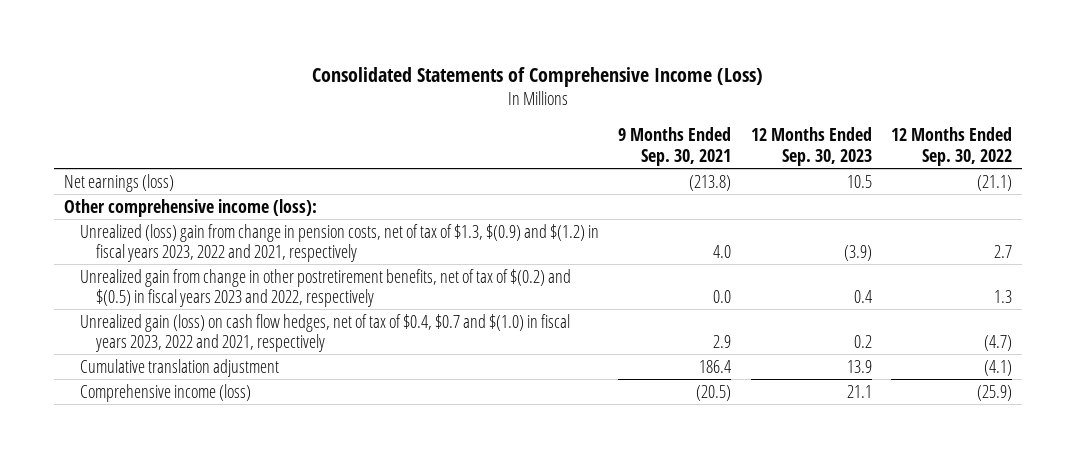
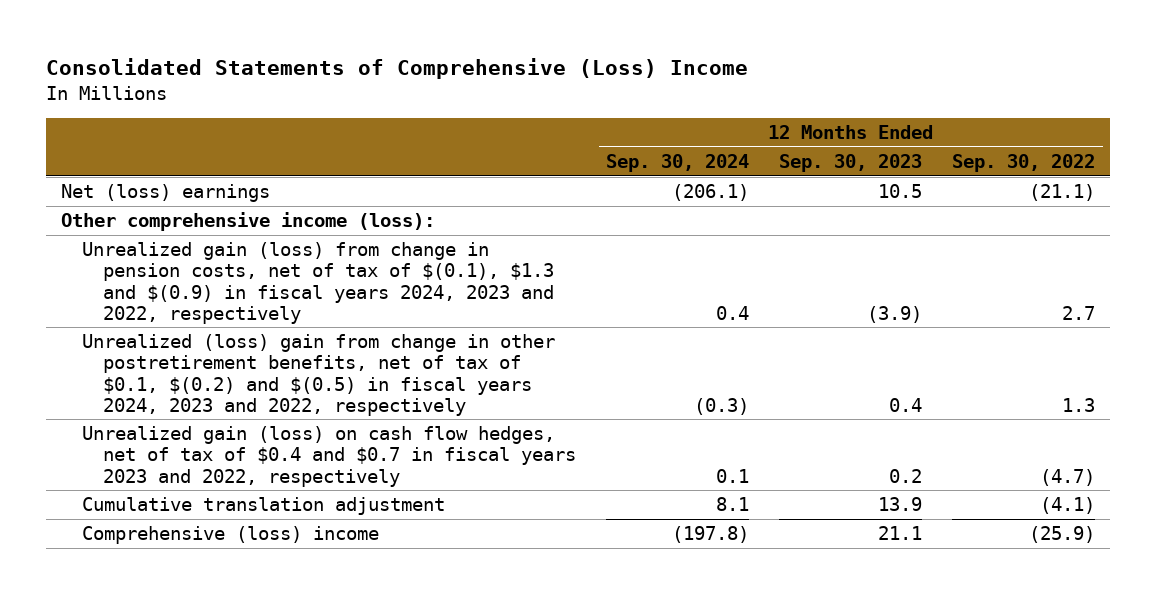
- Consolidated Statements of Comprehensive Income (Loss)
+ Consolidated Statements of Comprehensive (Loss) Income
- | 9 Months Ended Sep. 30, 2021 | 12 Months Ended Sep. 30, 2023 | 12 Months Ended Sep. 30, 2022
+ | 12 Months Ended Sep. 30, 2024 | 12 Months Ended Sep. 30, 2023 | 12 Months Ended Sep. 30, 2022
- Net earnings (loss) | (213.8) | 10.5 | (21.1)
+ Net (loss) earnings | (206.1) | 10.5 | (21.1)
- Unrealized (loss) gain from change in pension costs, net of tax of $1.3, $(0.9) and $(1.2) in fiscal years 2023, 2022 and 2021, respectively | 4.0 | (3.9) | 2.7
- Unrealized gain from change in other postretirement benefits, net of tax of $(0.2) and $(0.5) in fiscal years 2023 and 2022, respectively | 0.0 | 0.4 | 1.3
- Unrealized gain (loss) on cash flow hedges, net of tax of $0.4, $0.7 and $(1.0) in fiscal years 2023, 2022 and 2021, respectively | 2.9 | 0.2 | (4.7)
+ Unrealized gain (loss) from change in pension costs, net of tax of $(0.1), $1.3 and $(0.9) in fiscal years 2024, 2023 and 2022, respectively | 0.4 | (3.9) | 2.7
+ Unrealized (loss) gain from change in other postretirement benefits, net of tax of $0.1, $(0.2) and $(0.5) in fiscal years 2024, 2023 and 2022, respectively | (0.3) | 0.4 | 1.3
+ Unrealized gain (loss) on cash flow hedges, net of tax of $0.4 and $0.7 in fiscal years 2023 and 2022, respectively | 0.1 | 0.2 | (4.7)
- Comprehensive income (loss) | (20.5) | 21.1 | (25.9)
+ Comprehensive (loss) income | (197.8) | 21.1 | (25.9)

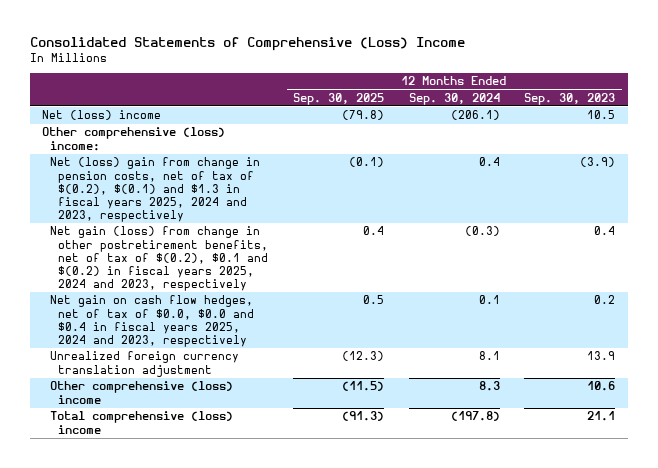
- | 12 Months Ended Sep. 30, 2024 | 12 Months Ended Sep. 30, 2023 | 12 Months Ended Sep. 30, 2022
+ | 12 Months Ended Sep. 30, 2025 | 12 Months Ended Sep. 30, 2024 | 12 Months Ended Sep. 30, 2023
- Net (loss) earnings | (206.1) | 10.5 | (21.1)
- Other comprehensive income (loss):
- Unrealized gain (loss) from change in pension costs, net of tax of $(0.1), $1.3 and $(0.9) in fiscal years 2024, 2023 and 2022, respectively | 0.4 | (3.9) | 2.7
- Unrealized (loss) gain from change in other postretirement benefits, net of tax of $0.1, $(0.2) and $(0.5) in fiscal years 2024, 2023 and 2022, respectively | (0.3) | 0.4 | 1.3
- Unrealized gain (loss) on cash flow hedges, net of tax of $0.4 and $0.7 in fiscal years 2023 and 2022, respectively | 0.1 | 0.2 | (4.7)
- Cumulative translation adjustment | 8.1 | 13.9 | (4.1)
- Comprehensive (loss) income | (197.8) | 21.1 | (25.9)
+ Net (loss) income | (79.8) | (206.1) | 10.5
+ Other comprehensive (loss) income:
+ Net (loss) gain from change in pension costs, net of tax of $(0.2), $(0.1) and $1.3 in fiscal years 2025, 2024 and 2023, respectively | (0.1) | 0.4 | (3.9)
+ Net gain (loss) from change in other postretirement benefits, net of tax of $(0.2), $0.1 and $(0.2) in fiscal years 2025, 2024 and 2023, respectively | 0.4 | (0.3) | 0.4
+ Net gain on cash flow hedges, net of tax of $0.0, $0.0 and $0.4 in fiscal years 2025, 2024 and 2023, respectively | 0.5 | 0.1 | 0.2
+ Unrealized foreign currency translation adjustment | (12.3) | 8.1 | 13.9
+ Other comprehensive (loss) income | (11.5) | 8.3 | 10.6
+ Total comprehensive (loss) income | (91.3) | (197.8) | 21.1

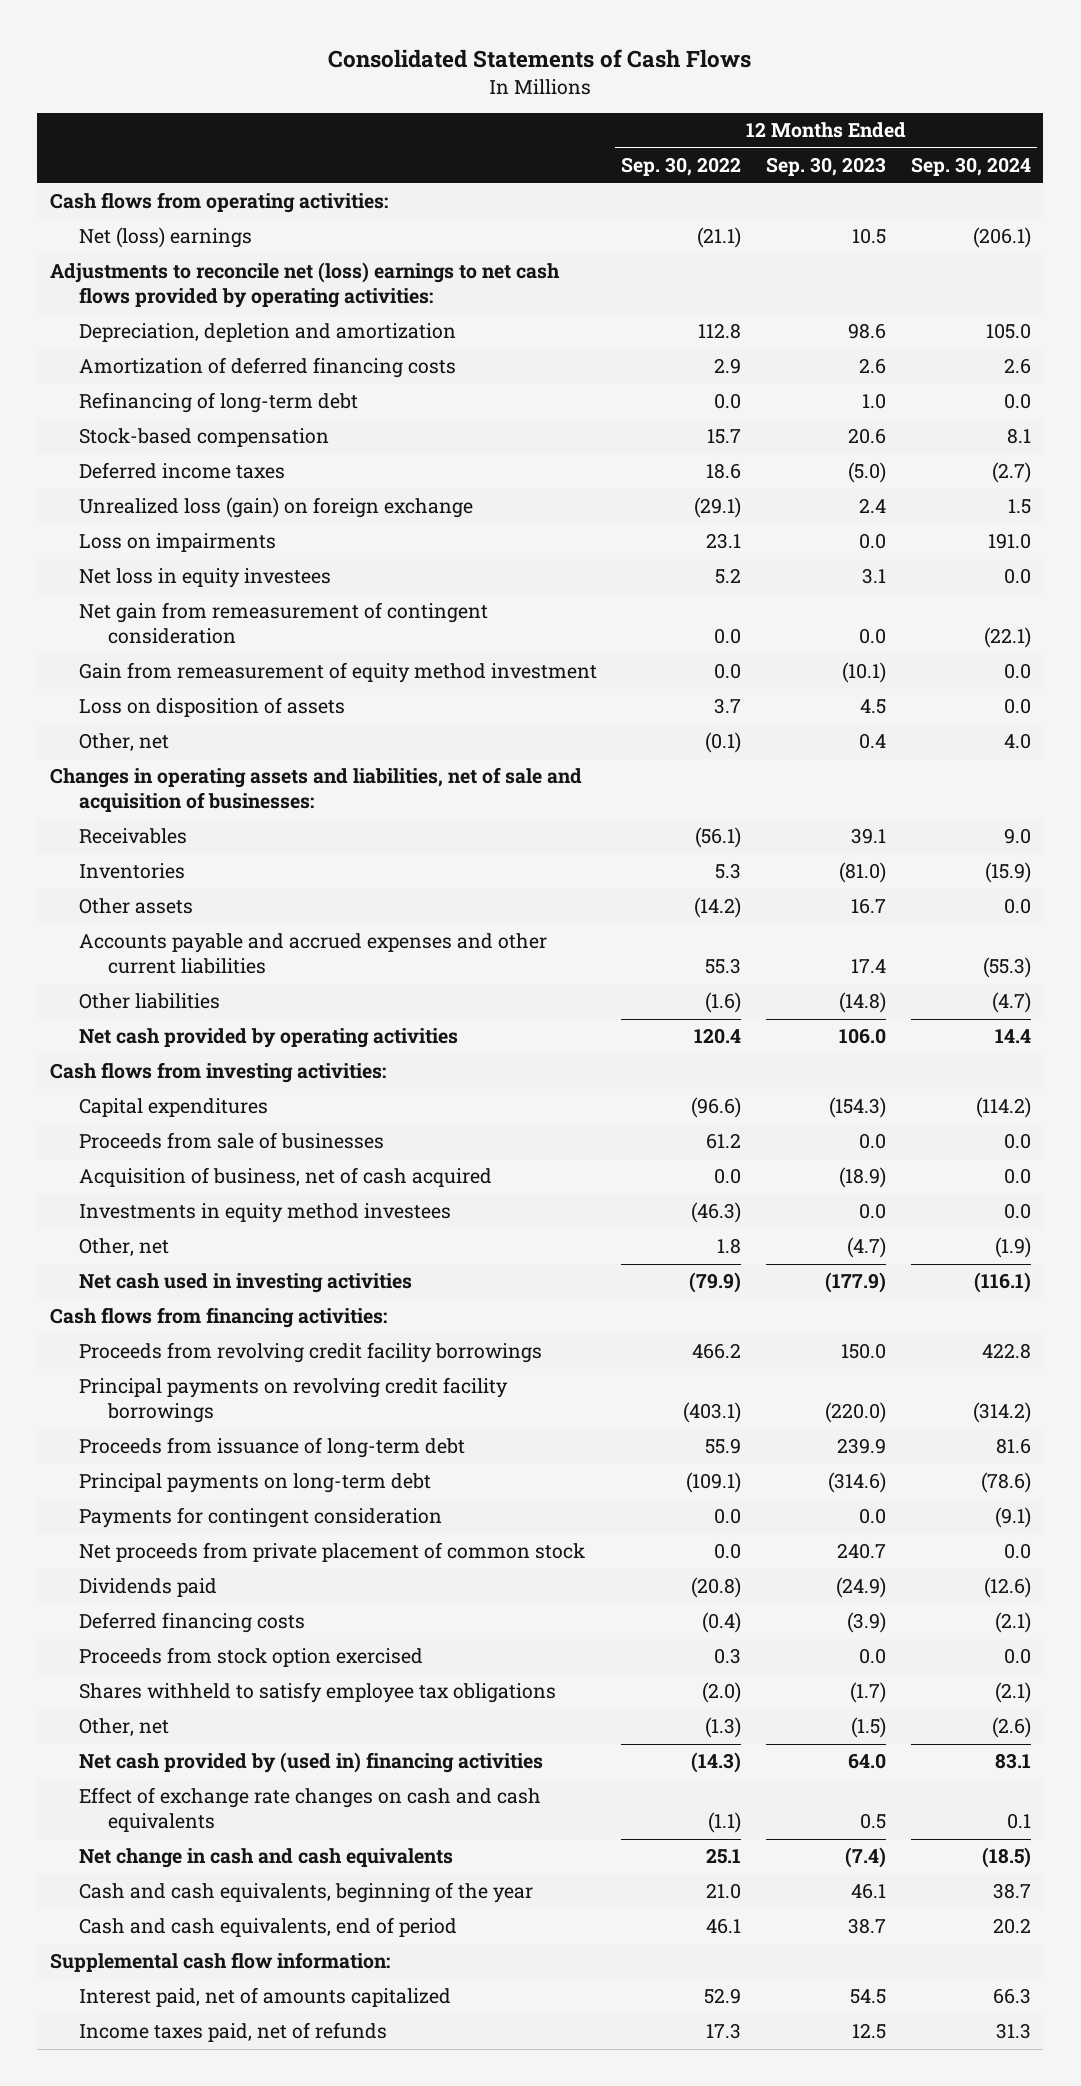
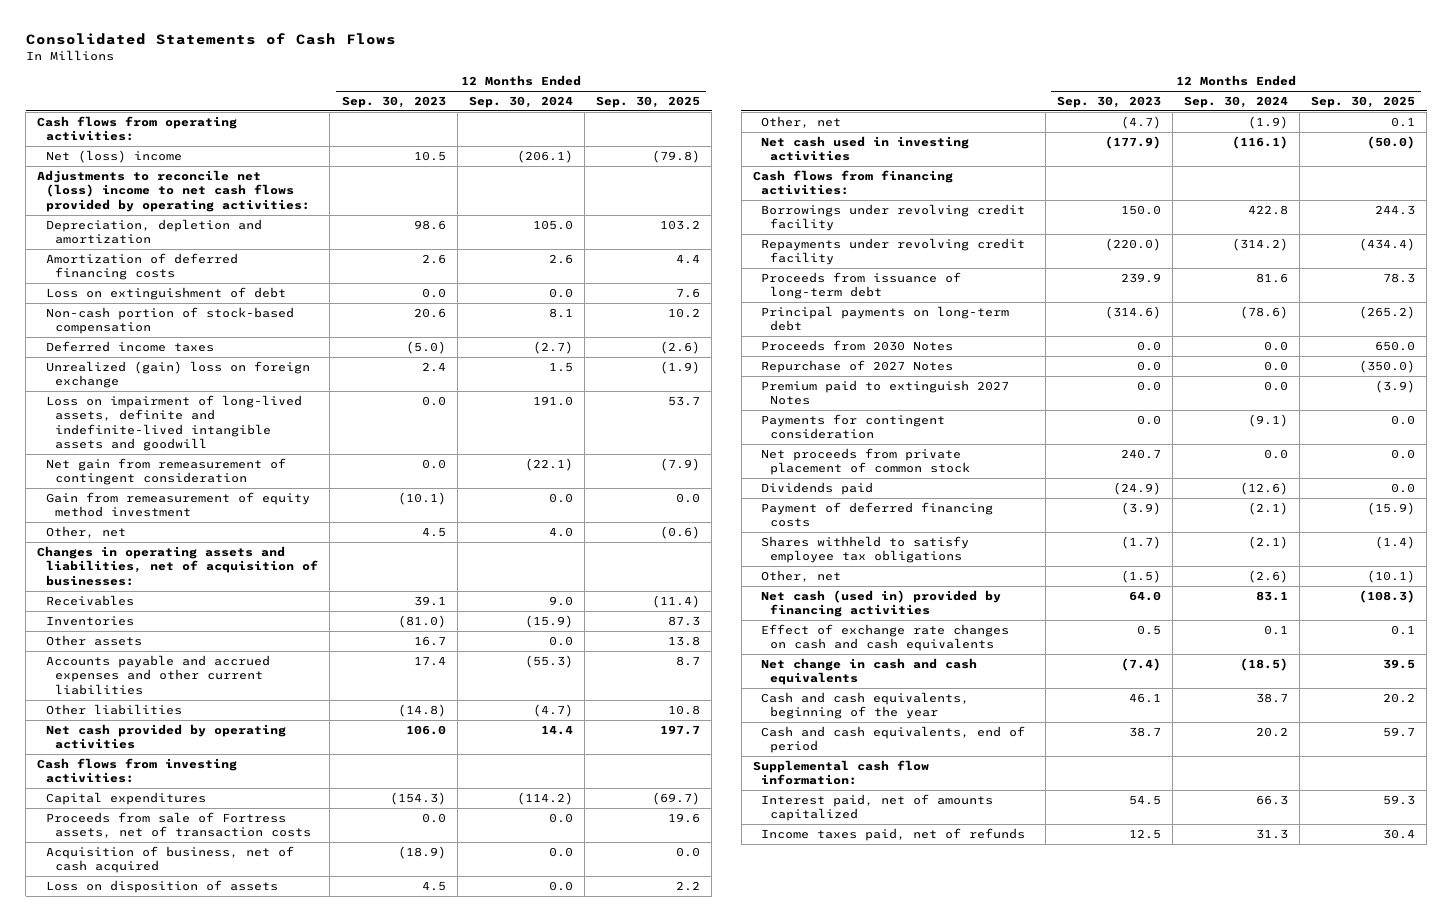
- | 12 Months Ended Sep. 30, 2022 | 12 Months Ended Sep. 30, 2023 | 12 Months Ended Sep. 30, 2024
+ | 12 Months Ended Sep. 30, 2023 | 12 Months Ended Sep. 30, 2024 | 12 Months Ended Sep. 30, 2025
- Net (loss) earnings | (21.1) | 10.5 | (206.1)
- Adjustments to reconcile net (loss) earnings to net cash flows provided by operating activities:
+ Net (loss) income | 10.5 | (206.1) | (79.8)
+ Adjustments to reconcile net (loss) income to net cash flows provided by operating activities:
- Refinancing of long-term debt | 0.0 | 1.0 | 0.0
- Stock-based compensation | 15.7 | 20.6 | 8.1
+ Loss on extinguishment of debt | 0.0 | 0.0 | 7.6
+ Non-cash portion of stock-based compensation | 20.6 | 8.1 | 10.2
- Unrealized loss (gain) on foreign exchange | (29.1) | 2.4 | 1.5
- Loss on impairments | 23.1 | 0.0 | 191.0
- Net loss in equity investees | 5.2 | 3.1 | 0.0
+ Unrealized (gain) loss on foreign exchange | 2.4 | 1.5 | (1.9)
+ Loss on impairment of long-lived assets, definite and indefinite-lived intangible assets and goodwill | 0.0 | 191.0 | 53.7
- Other, net | (0.1) | 0.4 | 4.0
- Changes in operating assets and liabilities, net of sale and acquisition of businesses:
+ Other, net | 4.5 | 4.0 | (0.6)
+ Changes in operating assets and liabilities, net of acquisition of businesses:
- Proceeds from sale of businesses | 61.2 | 0.0 | 0.0
+ Proceeds from sale of Fortress assets, net of transaction costs | 0.0 | 0.0 | 19.6
- Investments in equity method investees | (46.3) | 0.0 | 0.0
moved down: Loss on disposition of assets | 4.5 | 0.0 | 2.2
- Proceeds from revolving credit facility borrowings | 466.2 | 150.0 | 422.8
- Principal payments on revolving credit facility borrowings | (403.1) | (220.0) | (314.2)
+ Borrowings under revolving credit facility | 150.0 | 422.8 | 244.3
+ Repayments under revolving credit facility | (220.0) | (314.2) | (434.4)
+ Proceeds from 2030 Notes | 0.0 | 0.0 | 650.0
+ Repurchase of 2027 Notes | 0.0 | 0.0 | (350.0)
+ Premium paid to extinguish 2027 Notes | 0.0 | 0.0 | (3.9)
- Deferred financing costs | (0.4) | (3.9) | (2.1)
- Proceeds from stock option exercised | 0.3 | 0.0 | 0.0
+ Payment of deferred financing costs | (3.9) | (2.1) | (15.9)
- Net cash provided by (used in) financing activities | (14.3) | 64.0 | 83.1
+ Net cash (used in) provided by financing activities | 64.0 | 83.1 | (108.3)

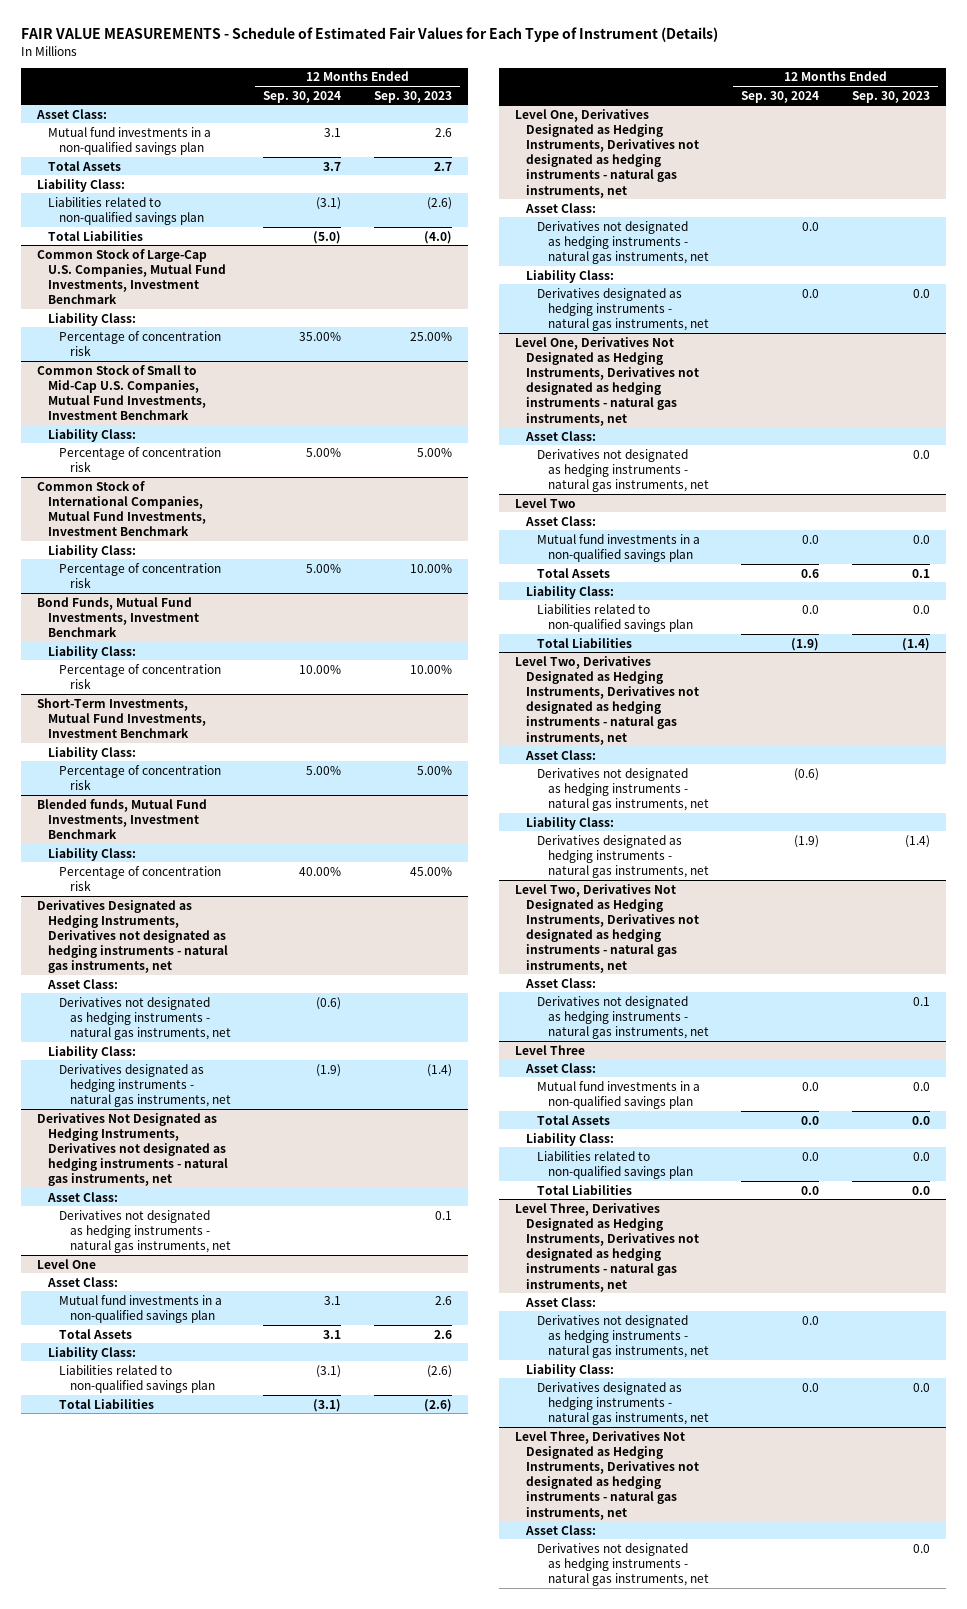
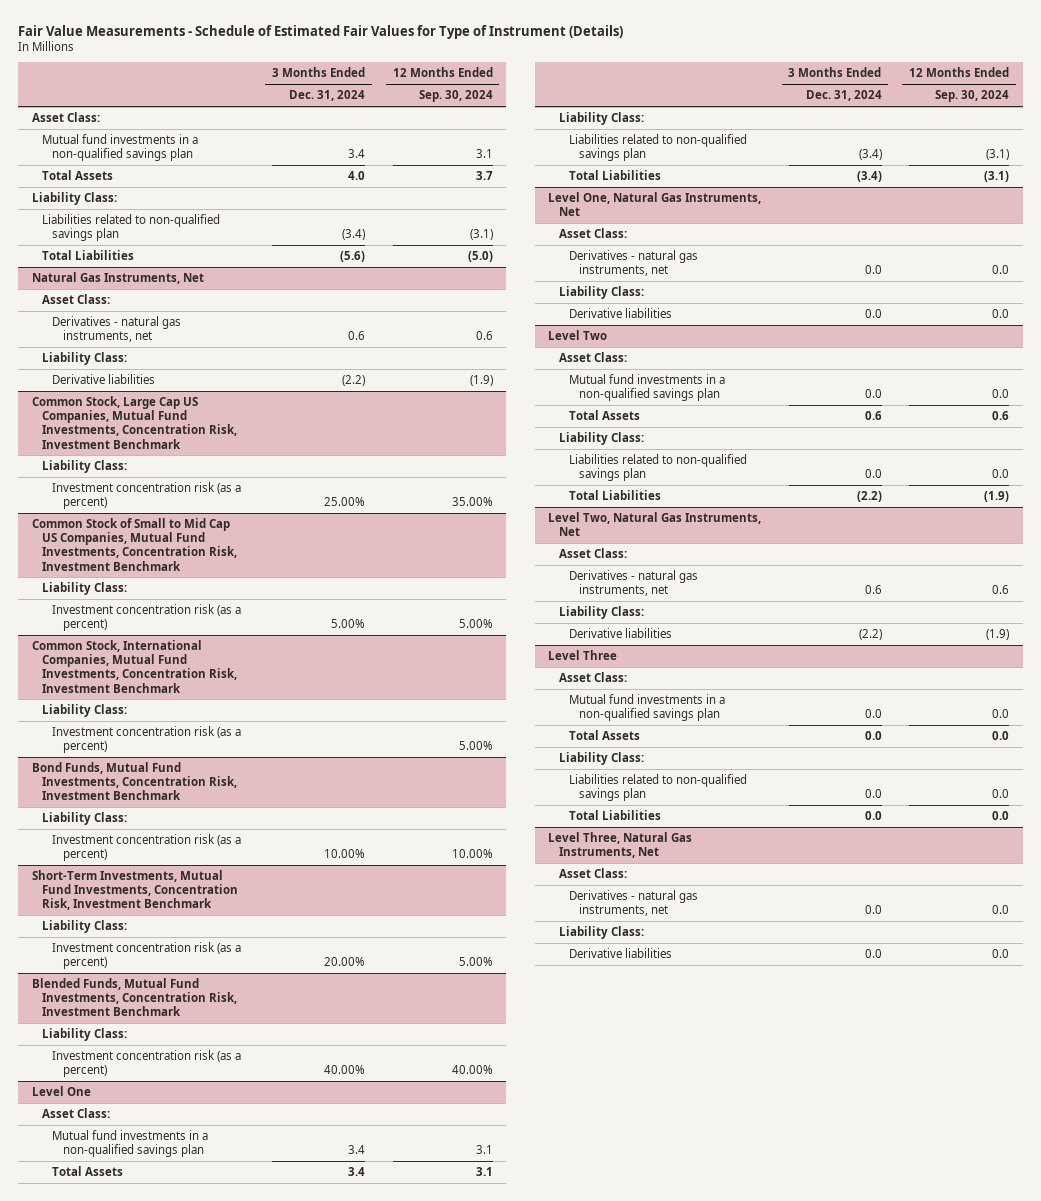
- FAIR VALUE MEASUREMENTS - Schedule of Estimated Fair Values for Each Type of Instrument (Details)
+ Fair Value Measurements - Schedule of Estimated Fair Values for Type of Instrument (Details)
- | 12 Months Ended Sep. 30, 2024 | 12 Months Ended Sep. 30, 2023
+ | 3 Months Ended Dec. 31, 2024 | 12 Months Ended Sep. 30, 2024
- Common Stock of Large-Cap U.S. Companies, Mutual Fund Investments, Investment Benchmark
+ Natural Gas Instruments, Net
+ Asset Class:
+ Derivatives - natural gas instruments, net | 0.6 | 0.6
- Percentage of concentration risk | 35.00% | 25.00%
- Common Stock of Small to Mid-Cap U.S. Companies, Mutual Fund Investments, Investment Benchmark
+ Derivative liabilities | (2.2) | (1.9)
+ Common Stock, Large Cap US Companies, Mutual Fund Investments, Concentration Risk, Investment Benchmark
- Percentage of concentration risk | 5.00% | 5.00%
- Common Stock of International Companies, Mutual Fund Investments, Investment Benchmark
+ Investment concentration risk (as a percent) | 25.00% | 35.00%
+ Common Stock of Small to Mid Cap US Companies, Mutual Fund Investments, Concentration Risk, Investment Benchmark
- Percentage of concentration risk | 5.00% | 10.00%
- Bond Funds, Mutual Fund Investments, Investment Benchmark
+ Investment concentration risk (as a percent) | 5.00% | 5.00%
+ Common Stock, International Companies, Mutual Fund Investments, Concentration Risk, Investment Benchmark
- Percentage of concentration risk | 10.00% | 10.00%
- Short-Term Investments, Mutual Fund Investments, Investment Benchmark
+ Investment concentration risk (as a percent) | | 5.00%
+ Bond Funds, Mutual Fund Investments, Concentration Risk, Investment Benchmark
- Percentage of concentration risk | 5.00% | 5.00%
- Blended funds, Mutual Fund Investments, Investment Benchmark
+ Investment concentration risk (as a percent) | 10.00% | 10.00%
+ Short-Term Investments, Mutual Fund Investments, Concentration Risk, Investment Benchmark
- Percentage of concentration risk | 40.00% | 45.00%
- Derivatives Designated as Hedging Instruments, Derivatives not designated as hedging instruments - natural gas instruments, net
- Asset Class:
- Derivatives not designated as hedging instruments - natural gas instruments, net | (0.6) |
+ Investment concentration risk (as a percent) | 20.00% | 5.00%
+ Blended Funds, Mutual Fund Investments, Concentration Risk, Investment Benchmark
- Derivatives designated as hedging instruments - natural gas instruments, net | (1.9) | (1.4)
- Derivatives Not Designated as Hedging Instruments, Derivatives not designated as hedging instruments - natural gas instruments, net
- Asset Class:
- Derivatives not designated as hedging instruments - natural gas instruments, net | | 0.1
+ Investment concentration risk (as a percent) | 40.00% | 40.00%
- Level One, Derivatives Designated as Hedging Instruments, Derivatives not designated as hedging instruments - natural gas instruments, net
+ Level One, Natural Gas Instruments, Net
- Derivatives not designated as hedging instruments - natural gas instruments, net | 0.0 |
+ Derivatives - natural gas instruments, net | 0.0 | 0.0
- Derivatives designated as hedging instruments - natural gas instruments, net | 0.0 | 0.0
- Level One, Derivatives Not Designated as Hedging Instruments, Derivatives not designated as hedging instruments - natural gas instruments, net
- Asset Class:
- Derivatives not designated as hedging instruments - natural gas instruments, net | | 0.0
+ Derivative liabilities | 0.0 | 0.0
- Level Two, Derivatives Designated as Hedging Instruments, Derivatives not designated as hedging instruments - natural gas instruments, net
+ Level Two, Natural Gas Instruments, Net
- Derivatives not designated as hedging instruments - natural gas instruments, net | (0.6) |
+ Derivatives - natural gas instruments, net | 0.6 | 0.6
- Derivatives designated as hedging instruments - natural gas instruments, net | (1.9) | (1.4)
- Level Two, Derivatives Not Designated as Hedging Instruments, Derivatives not designated as hedging instruments - natural gas instruments, net
- Asset Class:
- Derivatives not designated as hedging instruments - natural gas instruments, net | | 0.1
+ Derivative liabilities | (2.2) | (1.9)
- Level Three, Derivatives Designated as Hedging Instruments, Derivatives not designated as hedging instruments - natural gas instruments, net
+ Level Three, Natural Gas Instruments, Net
- Derivatives not designated as hedging instruments - natural gas instruments, net | 0.0 |
+ Derivatives - natural gas instruments, net | 0.0 | 0.0
- Derivatives designated as hedging instruments - natural gas instruments, net | 0.0 | 0.0
- Level Three, Derivatives Not Designated as Hedging Instruments, Derivatives not designated as hedging instruments - natural gas instruments, net
- Asset Class:
- Derivatives not designated as hedging instruments - natural gas instruments, net | | 0.0
+ Derivative liabilities | 0.0 | 0.0

